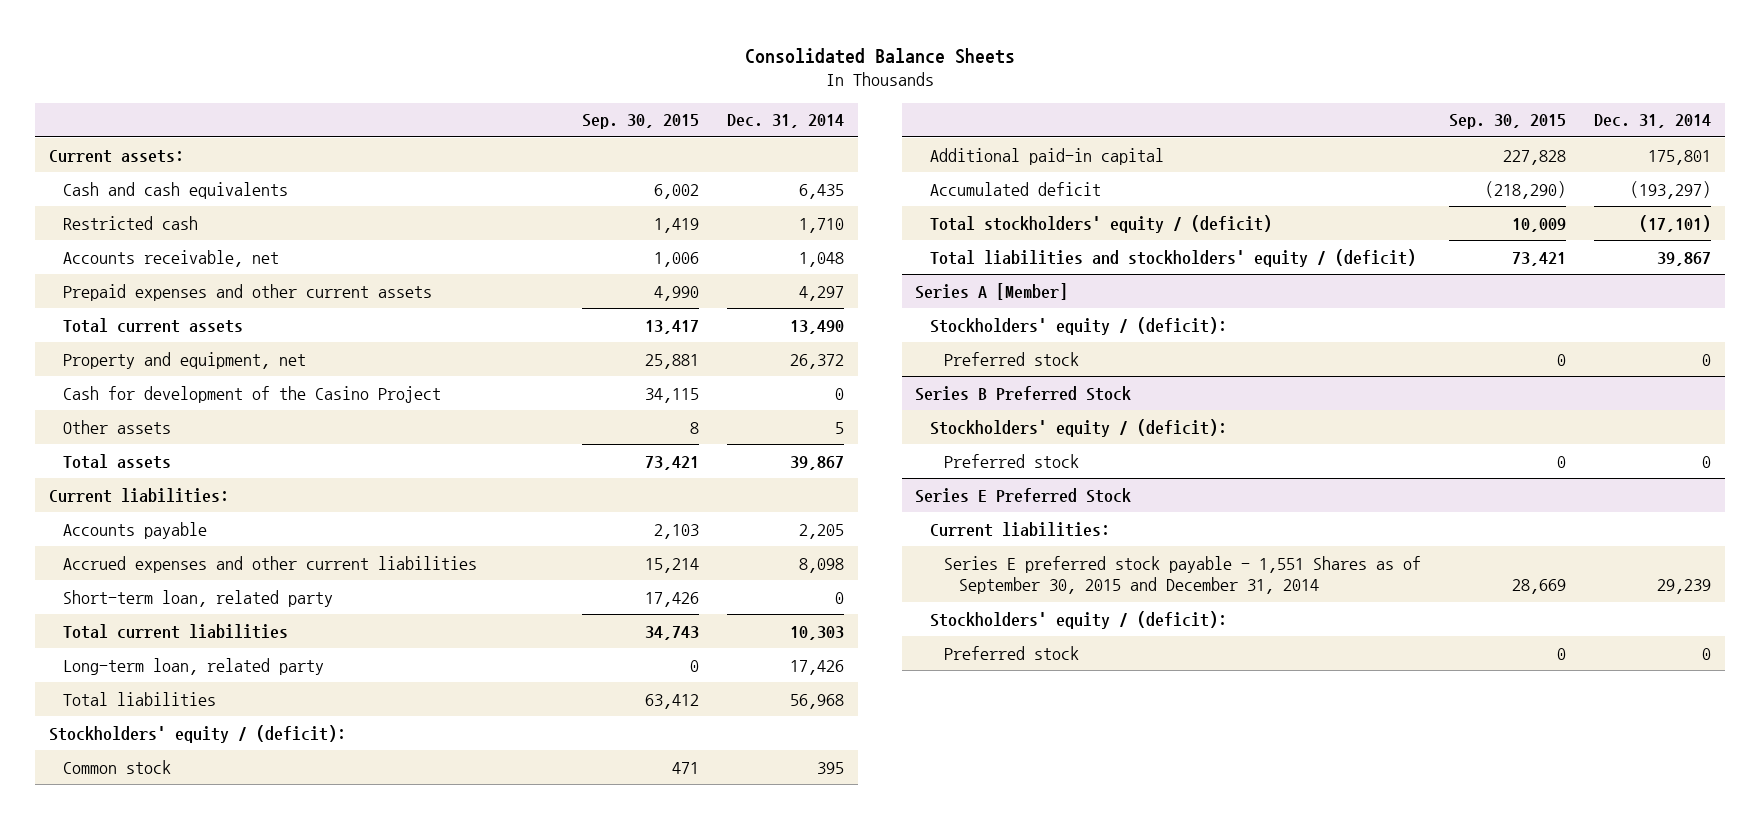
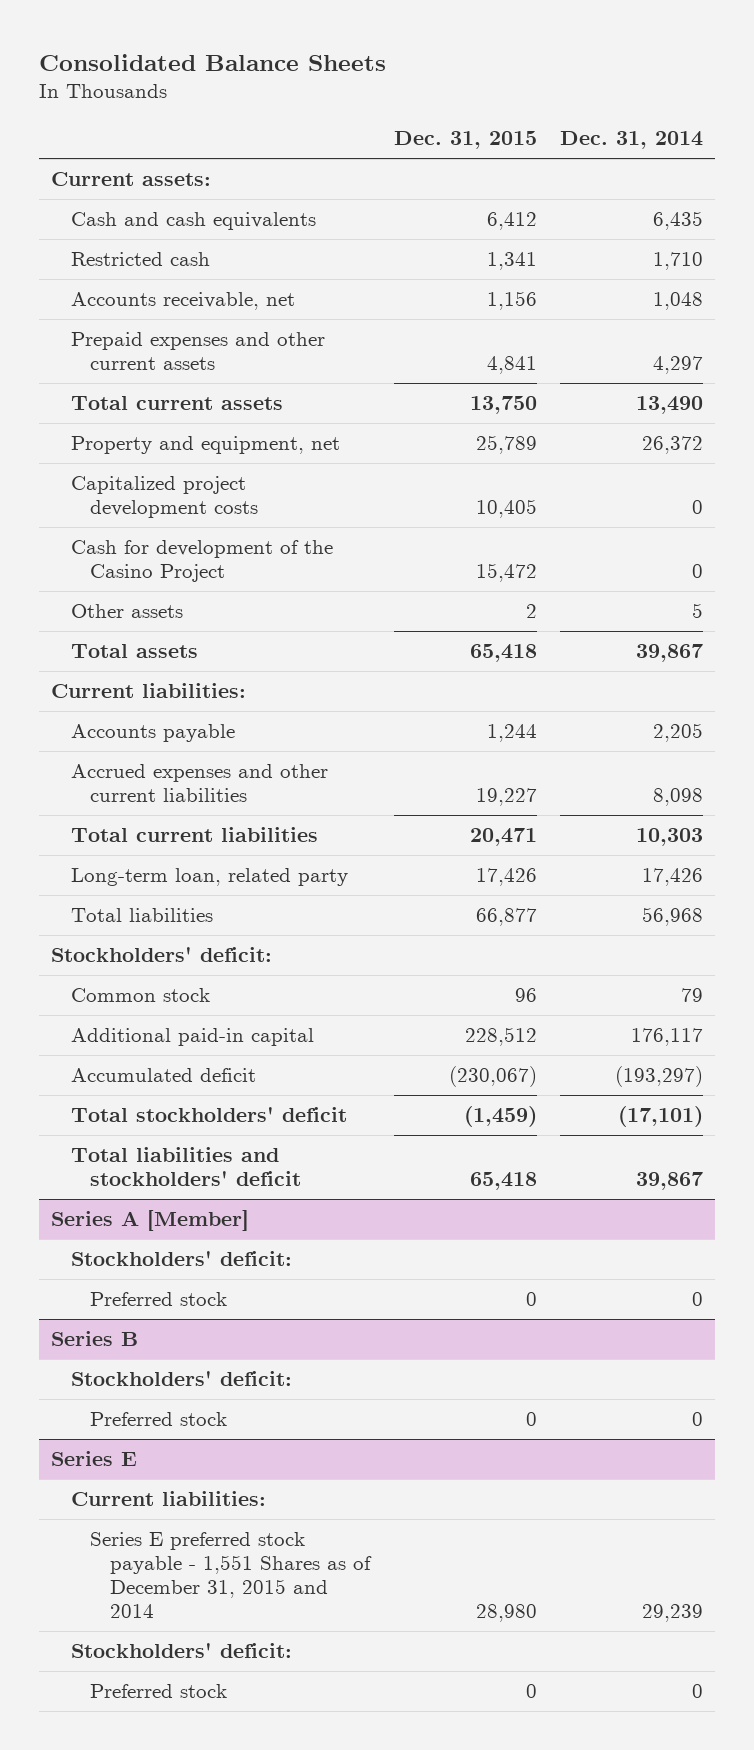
- | Sep. 30, 2015 | Dec. 31, 2014
+ | Dec. 31, 2015 | Dec. 31, 2014
+ Capitalized project development costs | 10,405 | 0
- Short-term loan, related party | 17,426 | 0
- Stockholders' equity / (deficit):
- Common stock | 471 | 395
- Additional paid-in capital | 227,828 | 175,801
+ Stockholders' deficit:
+ Common stock | 96 | 79
+ Additional paid-in capital | 228,512 | 176,117
- Total stockholders' equity / (deficit) | 10,009 | (17,101)
- Total liabilities and stockholders' equity / (deficit) | 73,421 | 39,867
+ Total stockholders' deficit | (1,459) | (17,101)
+ Total liabilities and stockholders' deficit | 65,418 | 39,867
@ Series A [Member]
- Stockholders' equity / (deficit):
+ Stockholders' deficit:
- Series B Preferred Stock
- Stockholders' equity / (deficit):
+ Series B
+ Stockholders' deficit:
- Series E Preferred Stock
+ Series E
- Series E preferred stock payable - 1,551 Shares as of September 30, 2015 and December 31, 2014 | 28,669 | 29,239
- Stockholders' equity / (deficit):
+ Series E preferred stock payable - 1,551 Shares as of December 31, 2015 and 2014 | 28,980 | 29,239
+ Stockholders' deficit:

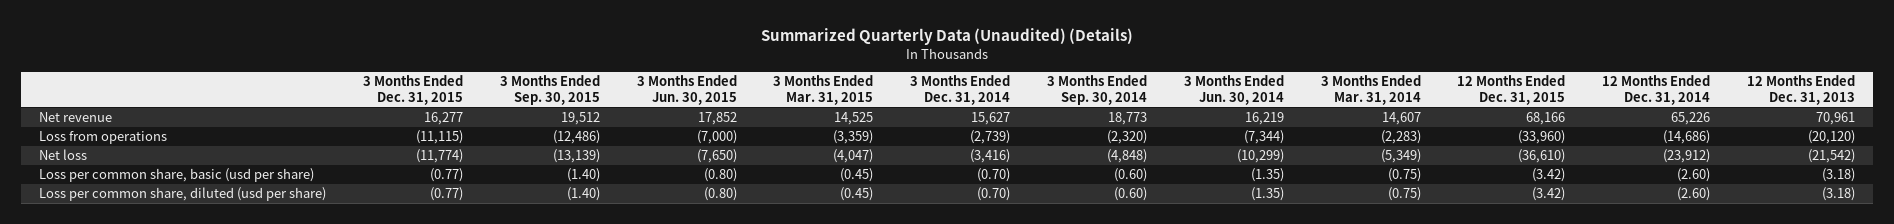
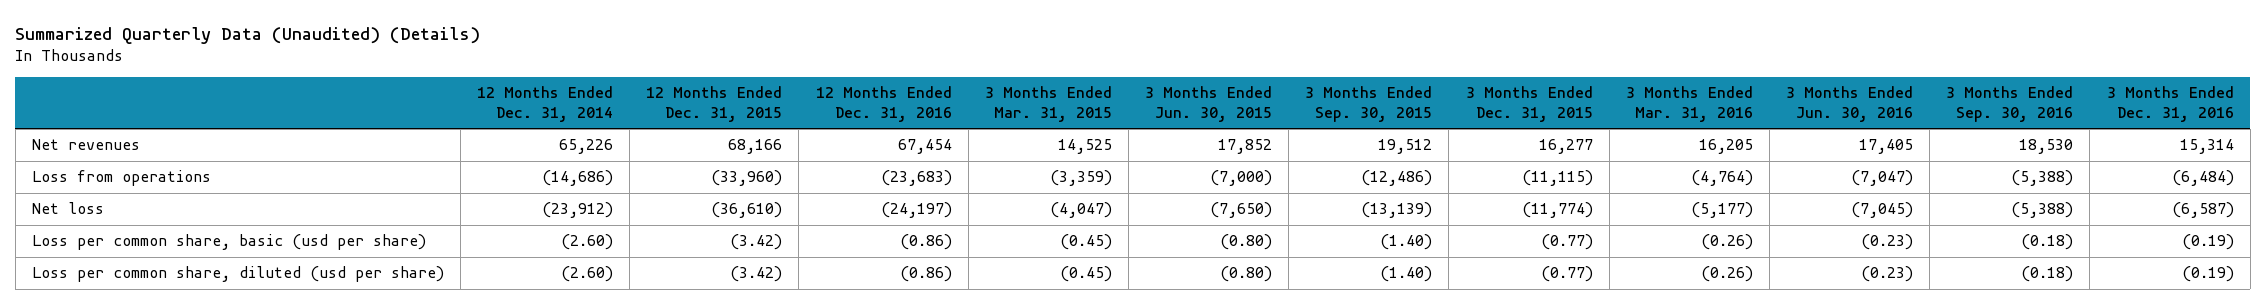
- | 3 Months Ended Dec. 31, 2015 | 3 Months Ended Sep. 30, 2015 | 3 Months Ended Jun. 30, 2015 | 3 Months Ended Mar. 31, 2015 | 3 Months Ended Dec. 31, 2014 | 3 Months Ended Sep. 30, 2014 | 3 Months Ended Jun. 30, 2014 | 3 Months Ended Mar. 31, 2014 | 12 Months Ended Dec. 31, 2015 | 12 Months Ended Dec. 31, 2014 | 12 Months Ended Dec. 31, 2013
+ | 12 Months Ended Dec. 31, 2014 | 12 Months Ended Dec. 31, 2015 | 12 Months Ended Dec. 31, 2016 | 3 Months Ended Mar. 31, 2015 | 3 Months Ended Jun. 30, 2015 | 3 Months Ended Sep. 30, 2015 | 3 Months Ended Dec. 31, 2015 | 3 Months Ended Mar. 31, 2016 | 3 Months Ended Jun. 30, 2016 | 3 Months Ended Sep. 30, 2016 | 3 Months Ended Dec. 31, 2016
- Net revenue | 16,277 | 19,512 | 17,852 | 14,525 | 15,627 | 18,773 | 16,219 | 14,607 | 68,166 | 65,226 | 70,961
+ Net revenues | 65,226 | 68,166 | 67,454 | 14,525 | 17,852 | 19,512 | 16,277 | 16,205 | 17,405 | 18,530 | 15,314

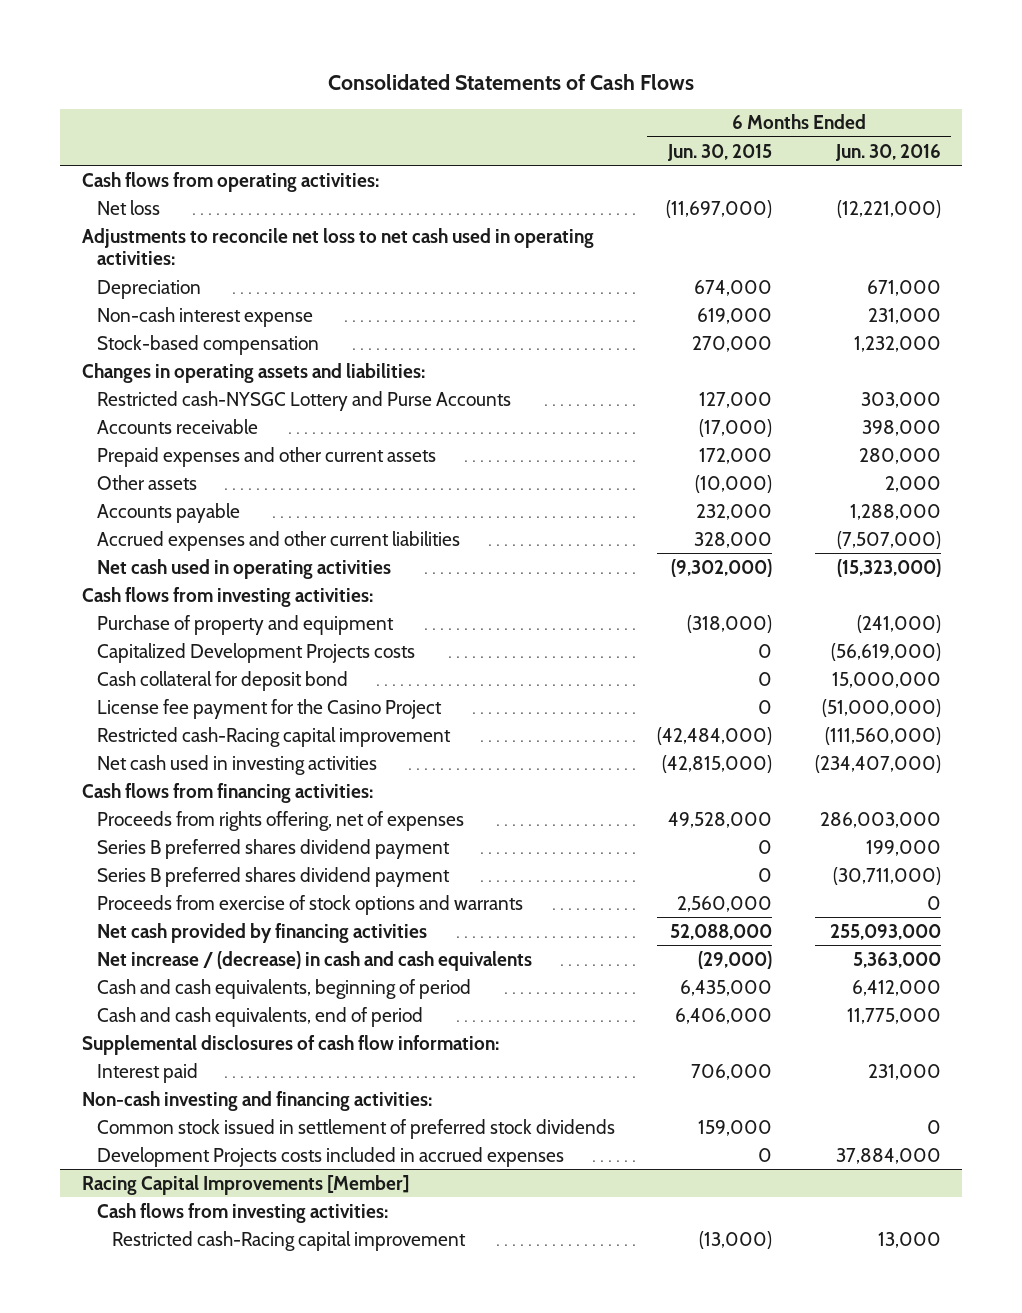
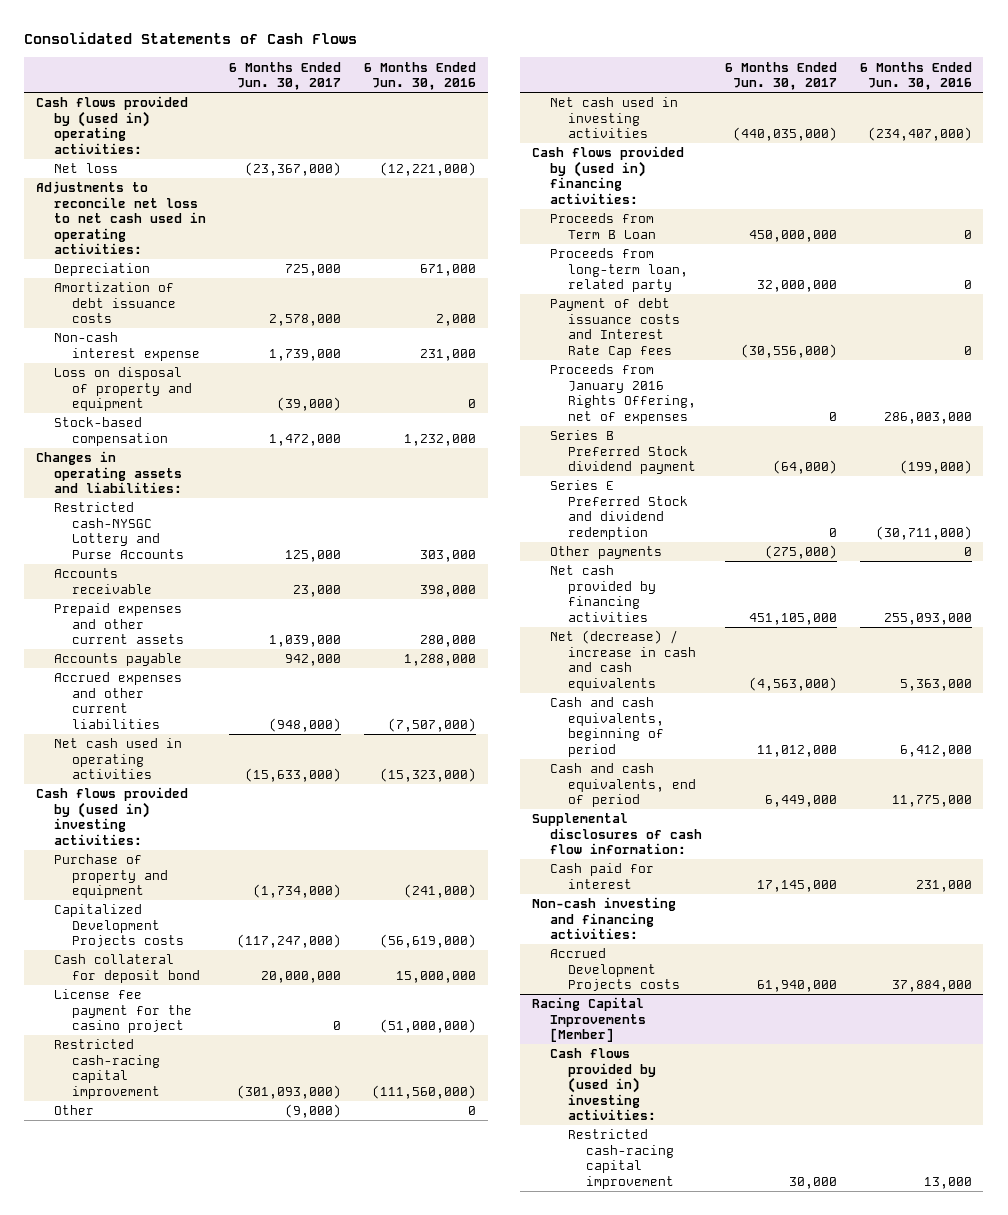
- | 6 Months Ended Jun. 30, 2015 | 6 Months Ended Jun. 30, 2016
+ | 6 Months Ended Jun. 30, 2017 | 6 Months Ended Jun. 30, 2016
- Cash flows from operating activities:
+ Cash flows provided by (used in) operating activities:
+ Amortization of debt issuance costs | 2,578,000 | 2,000
+ Loss on disposal of property and equipment | (39,000) | 0
- Other assets | (10,000) | 2,000
- Cash flows from investing activities:
+ Cash flows provided by (used in) investing activities:
- License fee payment for the Casino Project | 0 | (51,000,000)
- Restricted cash-Racing capital improvement | (42,484,000) | (111,560,000)
+ License fee payment for the casino project | 0 | (51,000,000)
+ Restricted cash-racing capital improvement | (301,093,000) | (111,560,000)
+ Other | (9,000) | 0
- Cash flows from financing activities:
- Proceeds from rights offering, net of expenses | 49,528,000 | 286,003,000
- Series B preferred shares dividend payment | 0 | 199,000
- Series B preferred shares dividend payment | 0 | (30,711,000)
- Proceeds from exercise of stock options and warrants | 2,560,000 | 0
+ Cash flows provided by (used in) financing activities:
+ Proceeds from Term B Loan | 450,000,000 | 0
+ Proceeds from long-term loan, related party | 32,000,000 | 0
+ Payment of debt issuance costs and Interest Rate Cap fees | (30,556,000) | 0
+ Proceeds from January 2016 Rights Offering, net of expenses | 0 | 286,003,000
+ Series B Preferred Stock dividend payment | (64,000) | (199,000)
+ Series E Preferred Stock and dividend redemption | 0 | (30,711,000)
+ Other payments | (275,000) | 0
- Net increase / (decrease) in cash and cash equivalents | (29,000) | 5,363,000
+ Net (decrease) / increase in cash and cash equivalents | (4,563,000) | 5,363,000
- Interest paid | 706,000 | 231,000
+ Cash paid for interest | 17,145,000 | 231,000
- Common stock issued in settlement of preferred stock dividends | 159,000 | 0
- Development Projects costs included in accrued expenses | 0 | 37,884,000
+ Accrued Development Projects costs | 61,940,000 | 37,884,000
@ Racing Capital Improvements [Member]
- Cash flows from investing activities:
- Restricted cash-Racing capital improvement | (13,000) | 13,000
+ Cash flows provided by (used in) investing activities:
+ Restricted cash-racing capital improvement | 30,000 | 13,000

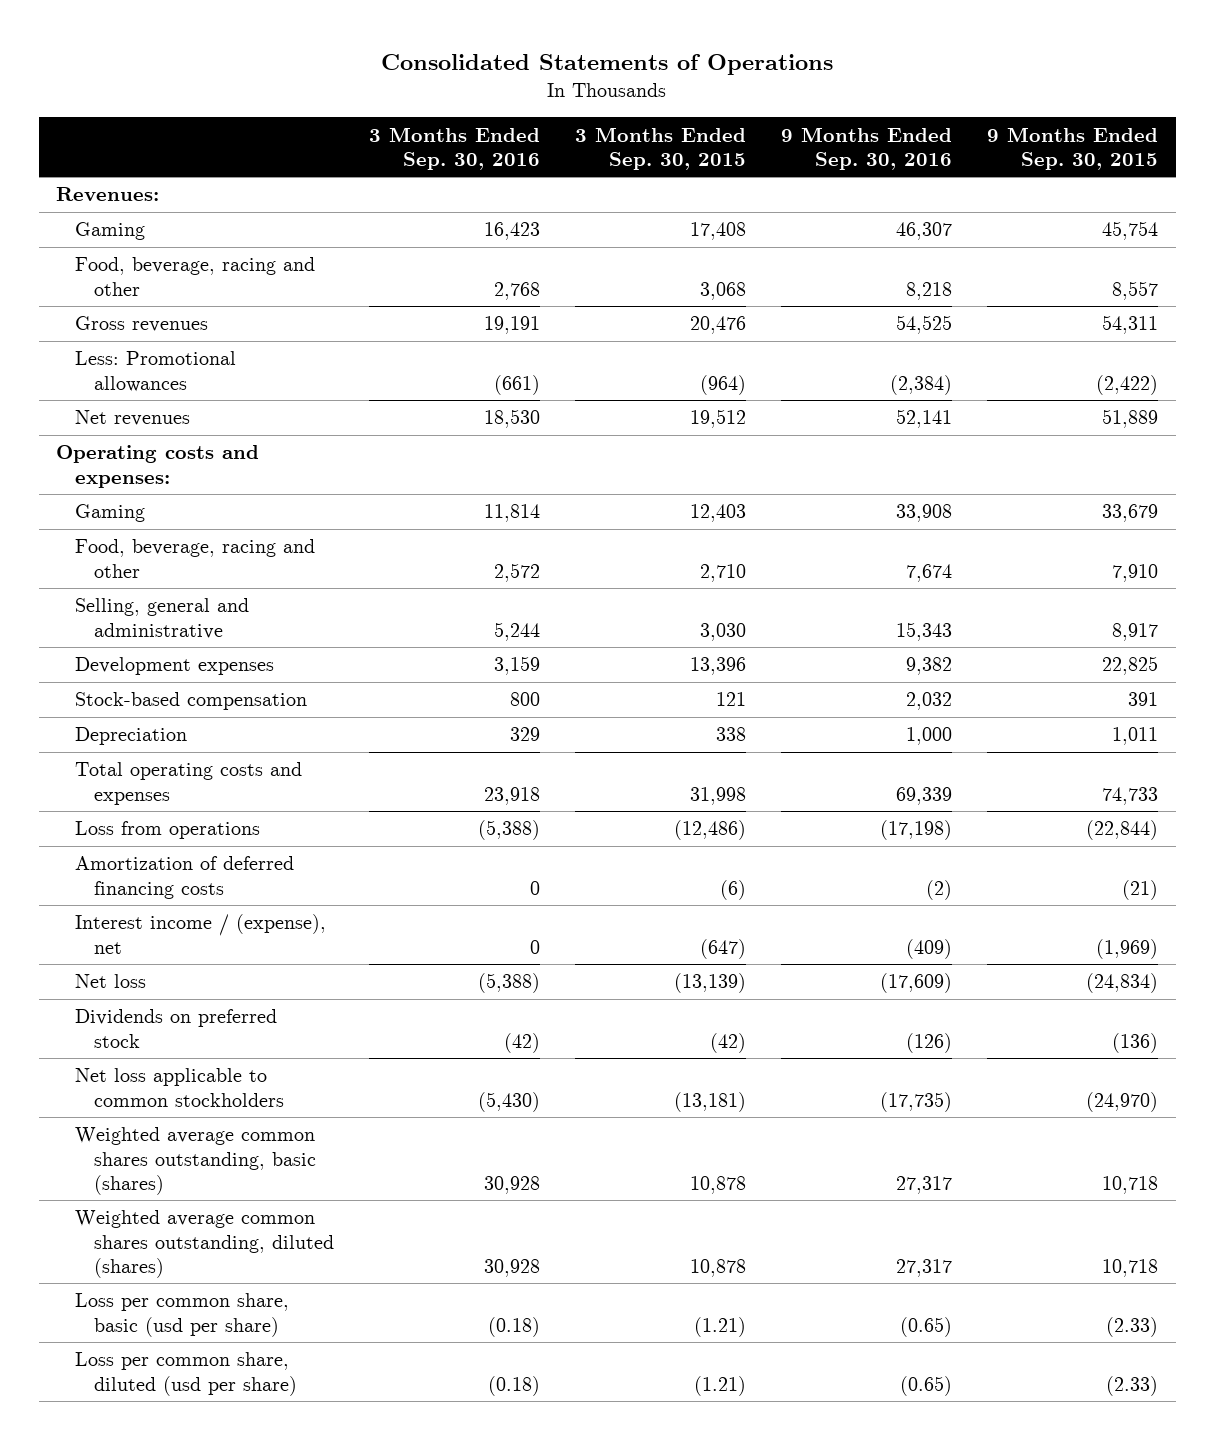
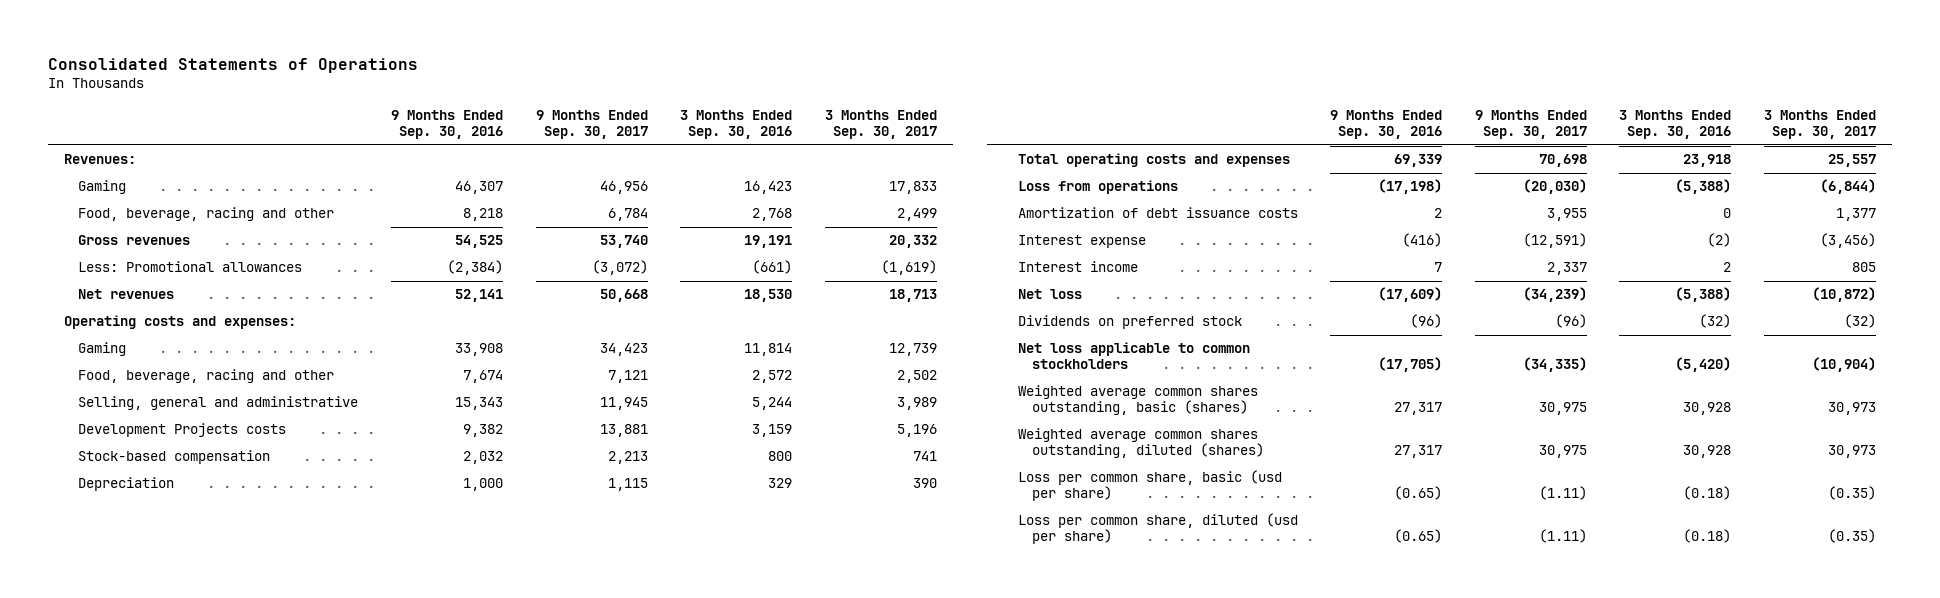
- | 3 Months Ended Sep. 30, 2016 | 3 Months Ended Sep. 30, 2015 | 9 Months Ended Sep. 30, 2016 | 9 Months Ended Sep. 30, 2015
+ | 9 Months Ended Sep. 30, 2016 | 9 Months Ended Sep. 30, 2017 | 3 Months Ended Sep. 30, 2016 | 3 Months Ended Sep. 30, 2017
- Development expenses | 3,159 | 13,396 | 9,382 | 22,825
+ Development Projects costs | 9,382 | 13,881 | 3,159 | 5,196
- Amortization of deferred financing costs | 0 | (6) | (2) | (21)
- Interest income / (expense), net | 0 | (647) | (409) | (1,969)
+ Amortization of debt issuance costs | 2 | 3,955 | 0 | 1,377
+ Interest expense | (416) | (12,591) | (2) | (3,456)
+ Interest income | 7 | 2,337 | 2 | 805
- Dividends on preferred stock | (42) | (42) | (126) | (136)
- Net loss applicable to common stockholders | (5,430) | (13,181) | (17,735) | (24,970)
+ Dividends on preferred stock | (96) | (96) | (32) | (32)
+ Net loss applicable to common stockholders | (17,705) | (34,335) | (5,420) | (10,904)

